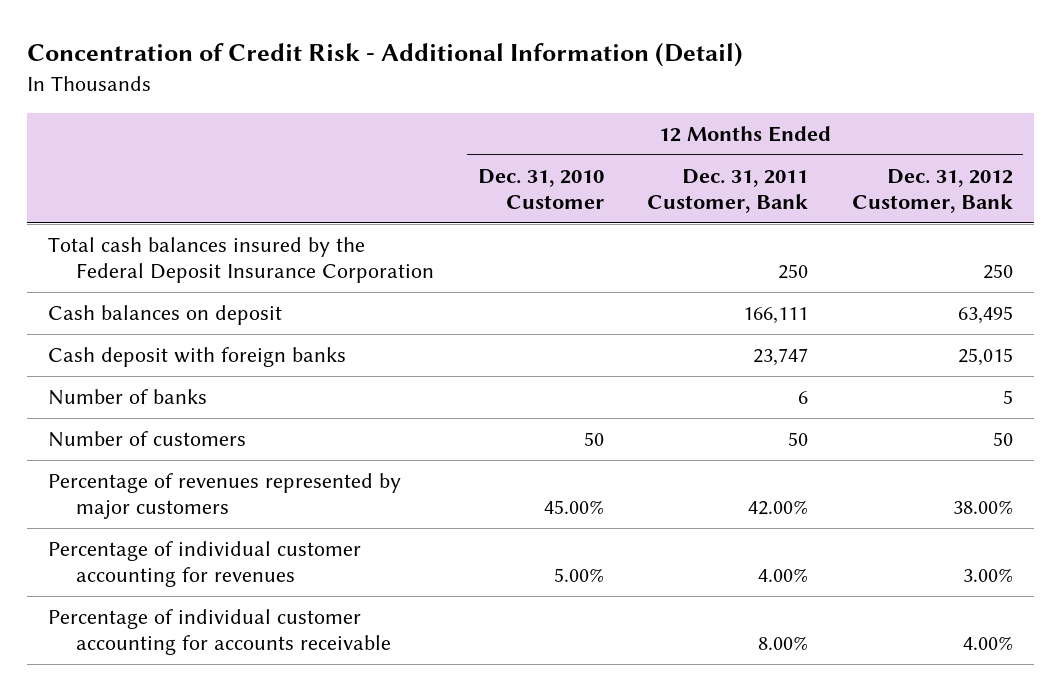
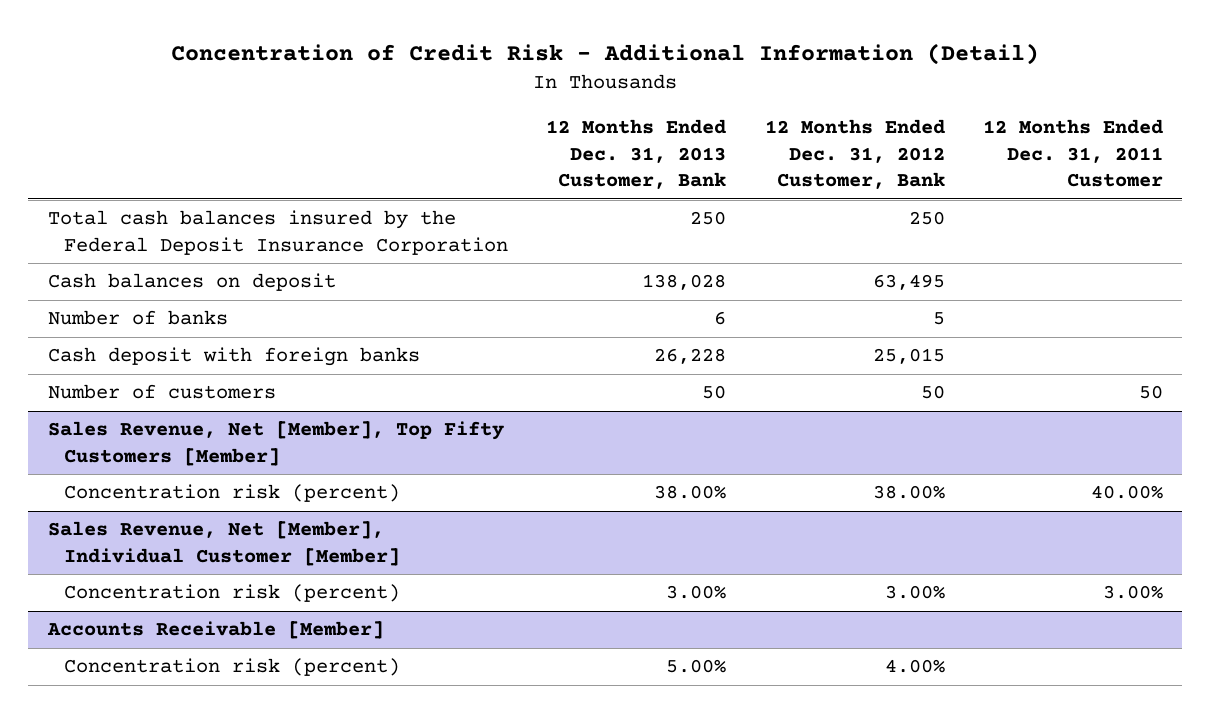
- | 12 Months Ended Dec. 31, 2010 Customer | 12 Months Ended Dec. 31, 2011 Customer, Bank | 12 Months Ended Dec. 31, 2012 Customer, Bank
+ | 12 Months Ended Dec. 31, 2013 Customer, Bank | 12 Months Ended Dec. 31, 2012 Customer, Bank | 12 Months Ended Dec. 31, 2011 Customer
moved down: Cash deposit with foreign banks | 26,228 | 25,015 |
- Percentage of revenues represented by major customers | 45.00% | 42.00% | 38.00%
- Percentage of individual customer accounting for revenues | 5.00% | 4.00% | 3.00%
- Percentage of individual customer accounting for accounts receivable | | 8.00% | 4.00%
+ Sales Revenue, Net [Member], Top Fifty Customers [Member]
+ Concentration risk (percent) | 38.00% | 38.00% | 40.00%
+ Sales Revenue, Net [Member], Individual Customer [Member]
+ Concentration risk (percent) | 3.00% | 3.00% | 3.00%
+ Accounts Receivable [Member]
+ Concentration risk (percent) | 5.00% | 4.00% |

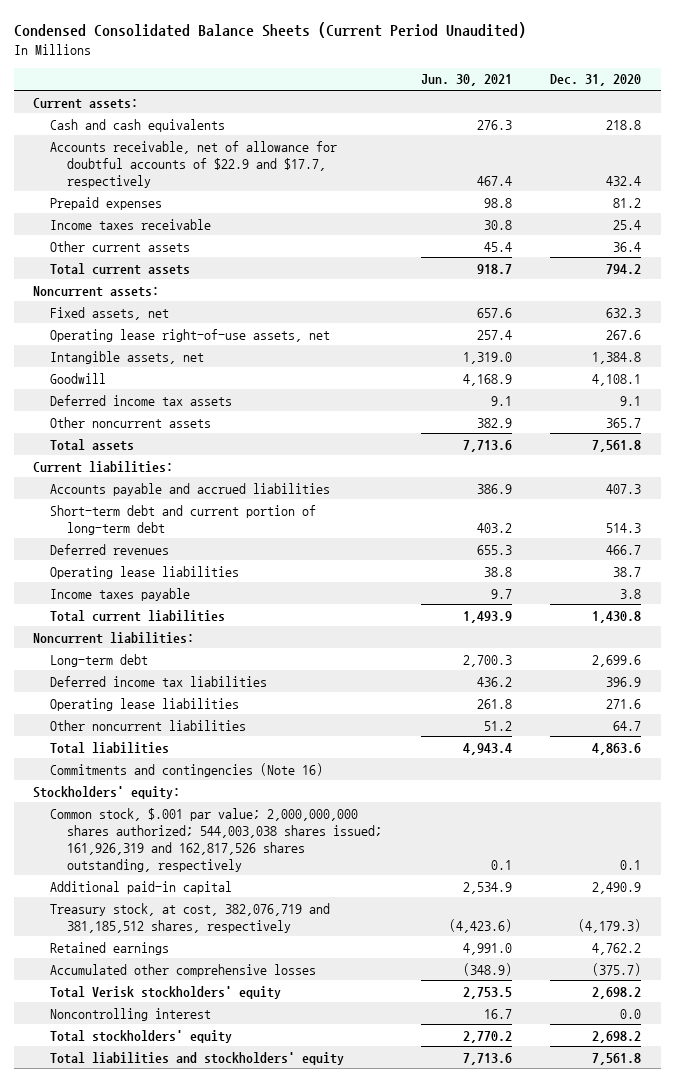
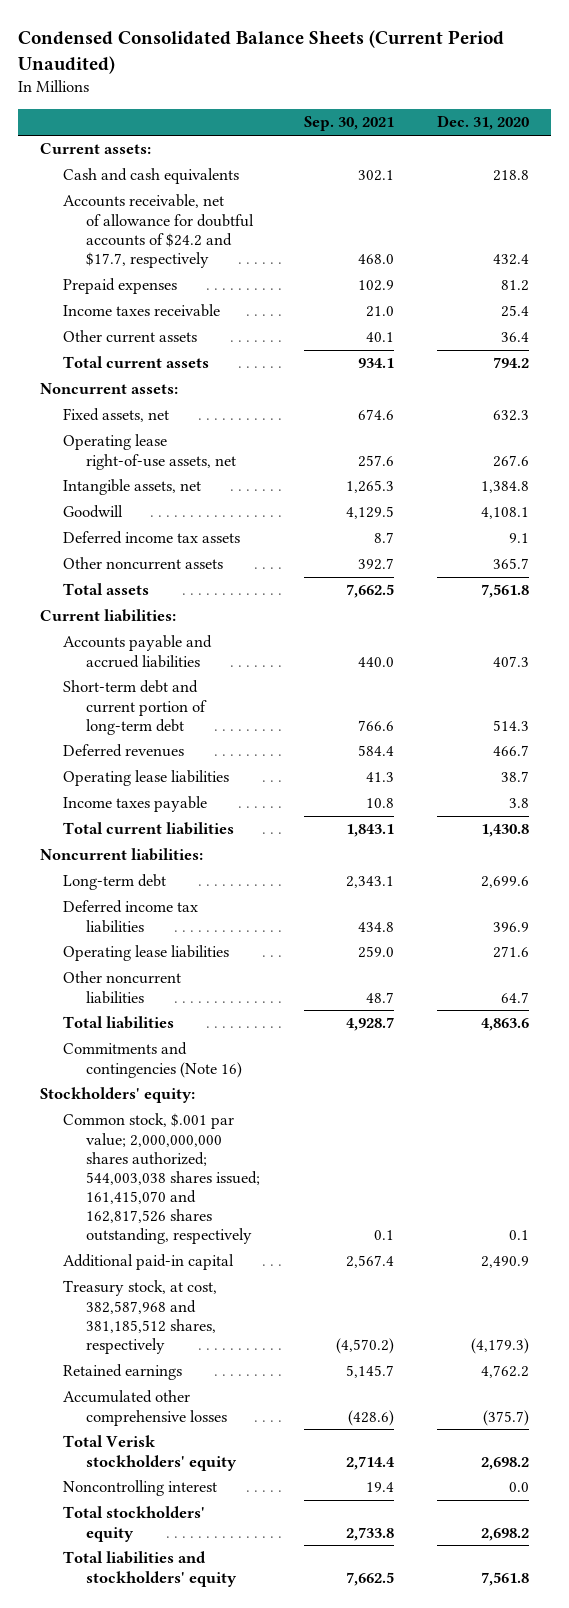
- | Jun. 30, 2021 | Dec. 31, 2020
+ | Sep. 30, 2021 | Dec. 31, 2020
- Accounts receivable, net of allowance for doubtful accounts of $22.9 and $17.7, respectively | 467.4 | 432.4
+ Accounts receivable, net of allowance for doubtful accounts of $24.2 and $17.7, respectively | 468.0 | 432.4
- Common stock, $.001 par value; 2,000,000,000 shares authorized; 544,003,038 shares issued; 161,926,319 and 162,817,526 shares outstanding, respectively | 0.1 | 0.1
+ Common stock, $.001 par value; 2,000,000,000 shares authorized; 544,003,038 shares issued; 161,415,070 and 162,817,526 shares outstanding, respectively | 0.1 | 0.1
- Treasury stock, at cost, 382,076,719 and 381,185,512 shares, respectively | (4,423.6) | (4,179.3)
+ Treasury stock, at cost, 382,587,968 and 381,185,512 shares, respectively | (4,570.2) | (4,179.3)

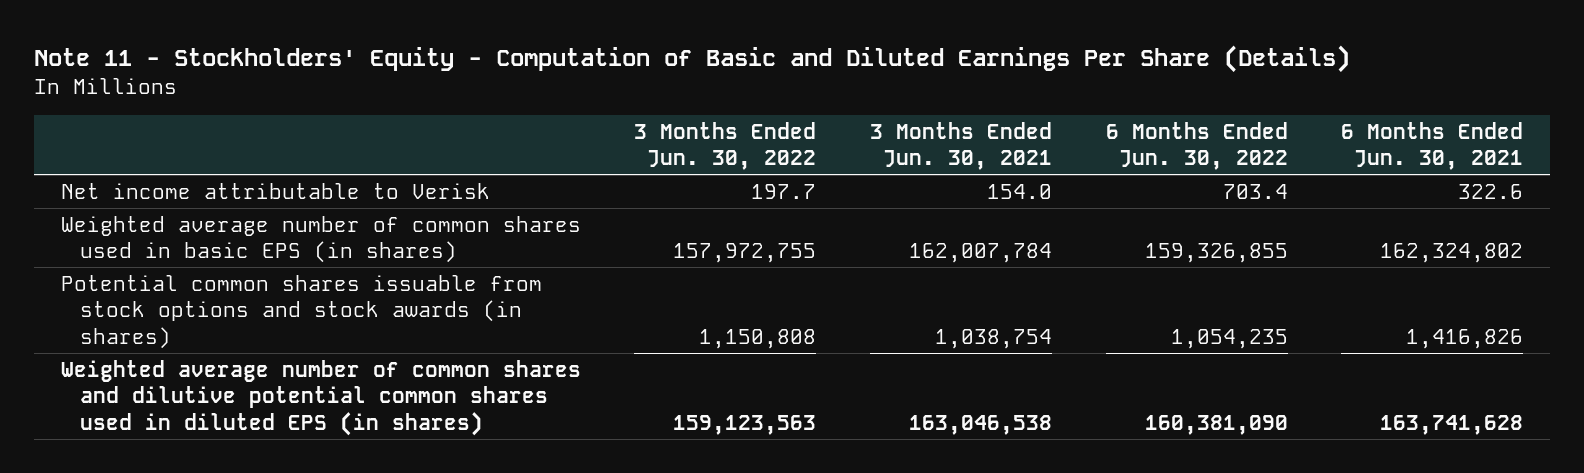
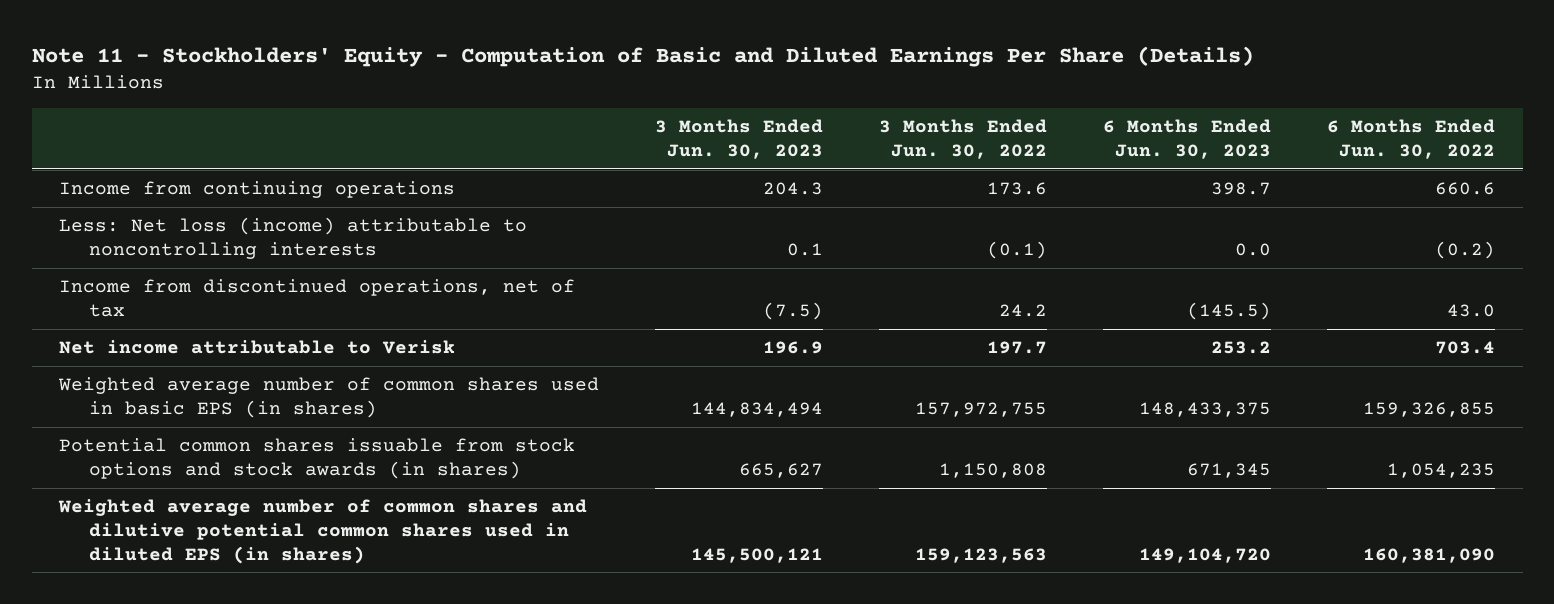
- | 3 Months Ended Jun. 30, 2022 | 3 Months Ended Jun. 30, 2021 | 6 Months Ended Jun. 30, 2022 | 6 Months Ended Jun. 30, 2021
+ | 3 Months Ended Jun. 30, 2023 | 3 Months Ended Jun. 30, 2022 | 6 Months Ended Jun. 30, 2023 | 6 Months Ended Jun. 30, 2022
+ Income from continuing operations | 204.3 | 173.6 | 398.7 | 660.6
+ Less: Net loss (income) attributable to noncontrolling interests | 0.1 | (0.1) | 0.0 | (0.2)
+ Income from discontinued operations, net of tax | (7.5) | 24.2 | (145.5) | 43.0

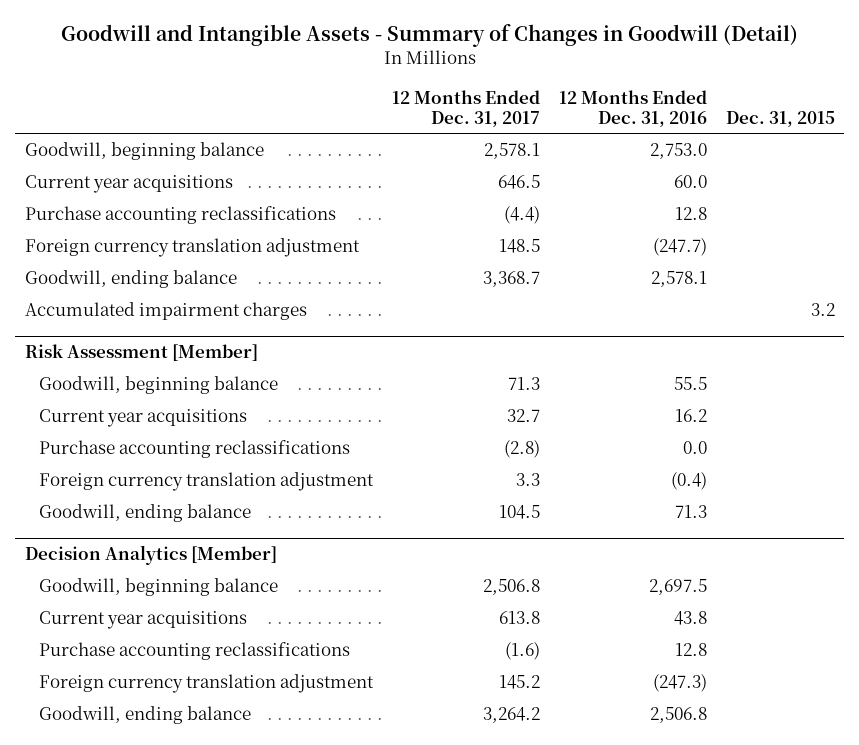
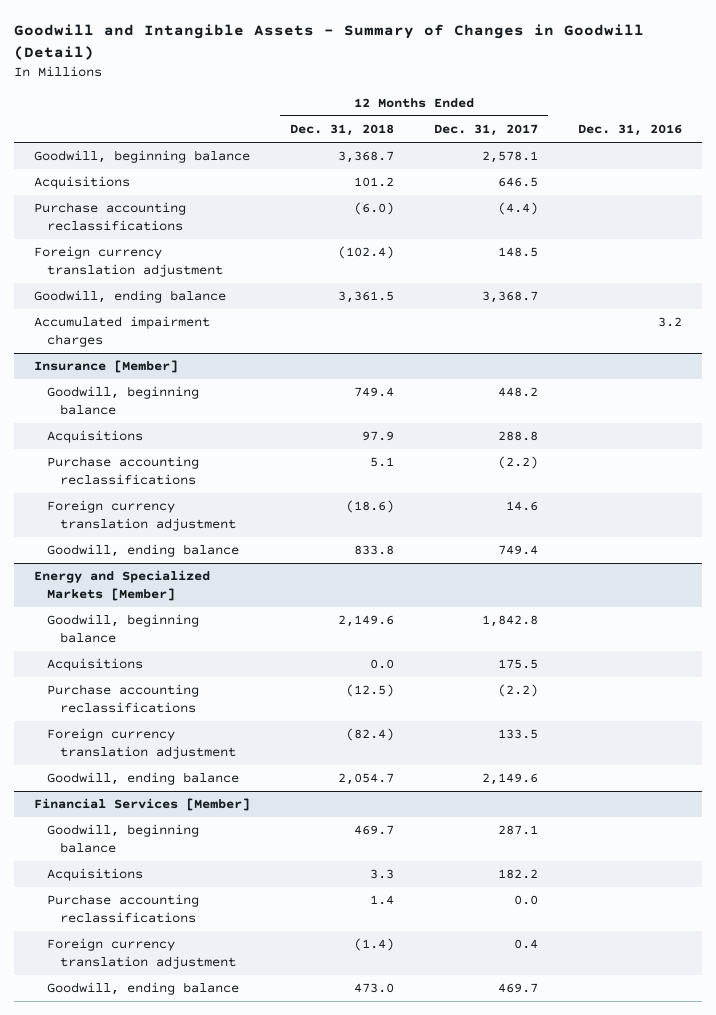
- | 12 Months Ended Dec. 31, 2017 | 12 Months Ended Dec. 31, 2016 | Dec. 31, 2015
+ | 12 Months Ended Dec. 31, 2018 | 12 Months Ended Dec. 31, 2017 | Dec. 31, 2016
- Current year acquisitions | 646.5 | 60.0 |
+ Acquisitions | 101.2 | 646.5 |
- Risk Assessment [Member]
- Goodwill, beginning balance | 71.3 | 55.5 |
- Current year acquisitions | 32.7 | 16.2 |
- Purchase accounting reclassifications | (2.8) | 0.0 |
- Foreign currency translation adjustment | 3.3 | (0.4) |
- Goodwill, ending balance | 104.5 | 71.3 |
- Decision Analytics [Member]
- Goodwill, beginning balance | 2,506.8 | 2,697.5 |
- Current year acquisitions | 613.8 | 43.8 |
- Purchase accounting reclassifications | (1.6) | 12.8 |
- Foreign currency translation adjustment | 145.2 | (247.3) |
- Goodwill, ending balance | 3,264.2 | 2,506.8 |
+ Insurance [Member]
+ Goodwill, beginning balance | 749.4 | 448.2 |
+ Acquisitions | 97.9 | 288.8 |
+ Purchase accounting reclassifications | 5.1 | (2.2) |
+ Foreign currency translation adjustment | (18.6) | 14.6 |
+ Goodwill, ending balance | 833.8 | 749.4 |
+ Energy and Specialized Markets [Member]
+ Goodwill, beginning balance | 2,149.6 | 1,842.8 |
+ Acquisitions | 0.0 | 175.5 |
+ Purchase accounting reclassifications | (12.5) | (2.2) |
+ Foreign currency translation adjustment | (82.4) | 133.5 |
+ Goodwill, ending balance | 2,054.7 | 2,149.6 |
+ Financial Services [Member]
+ Goodwill, beginning balance | 469.7 | 287.1 |
+ Acquisitions | 3.3 | 182.2 |
+ Purchase accounting reclassifications | 1.4 | 0.0 |
+ Foreign currency translation adjustment | (1.4) | 0.4 |
+ Goodwill, ending balance | 473.0 | 469.7 |

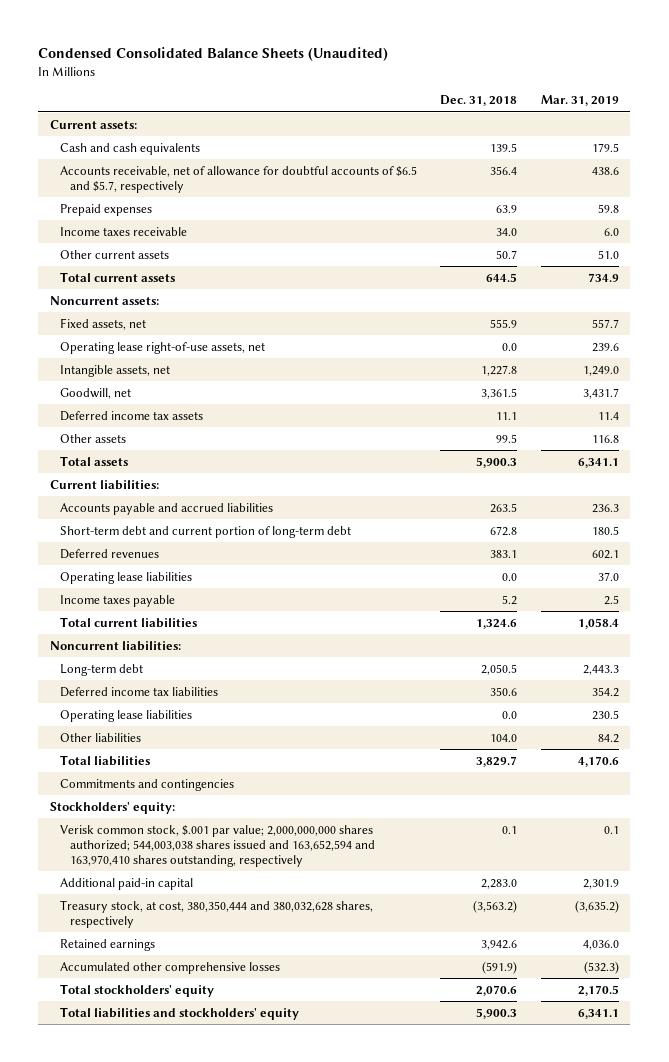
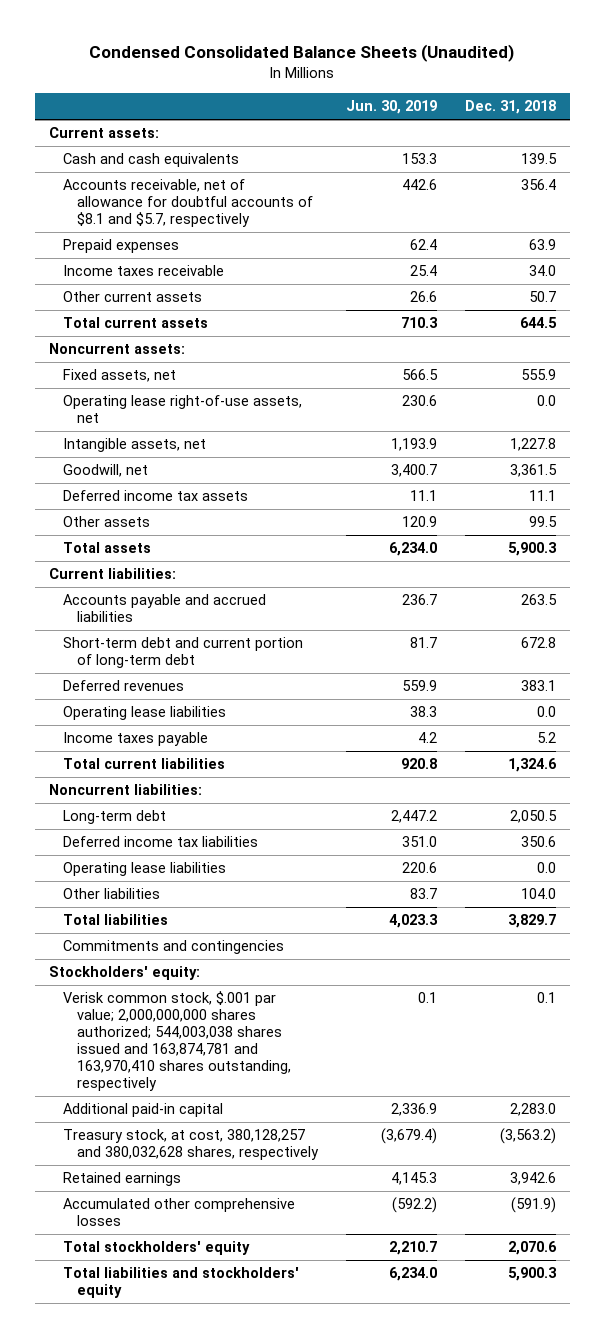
- | Dec. 31, 2018 | Mar. 31, 2019
+ | Jun. 30, 2019 | Dec. 31, 2018
- Accounts receivable, net of allowance for doubtful accounts of $6.5 and $5.7, respectively | 356.4 | 438.6
+ Accounts receivable, net of allowance for doubtful accounts of $8.1 and $5.7, respectively | 442.6 | 356.4
- Verisk common stock, $.001 par value; 2,000,000,000 shares authorized; 544,003,038 shares issued and 163,652,594 and 163,970,410 shares outstanding, respectively | 0.1 | 0.1
+ Verisk common stock, $.001 par value; 2,000,000,000 shares authorized; 544,003,038 shares issued and 163,874,781 and 163,970,410 shares outstanding, respectively | 0.1 | 0.1
- Treasury stock, at cost, 380,350,444 and 380,032,628 shares, respectively | (3,563.2) | (3,635.2)
+ Treasury stock, at cost, 380,128,257 and 380,032,628 shares, respectively | (3,679.4) | (3,563.2)

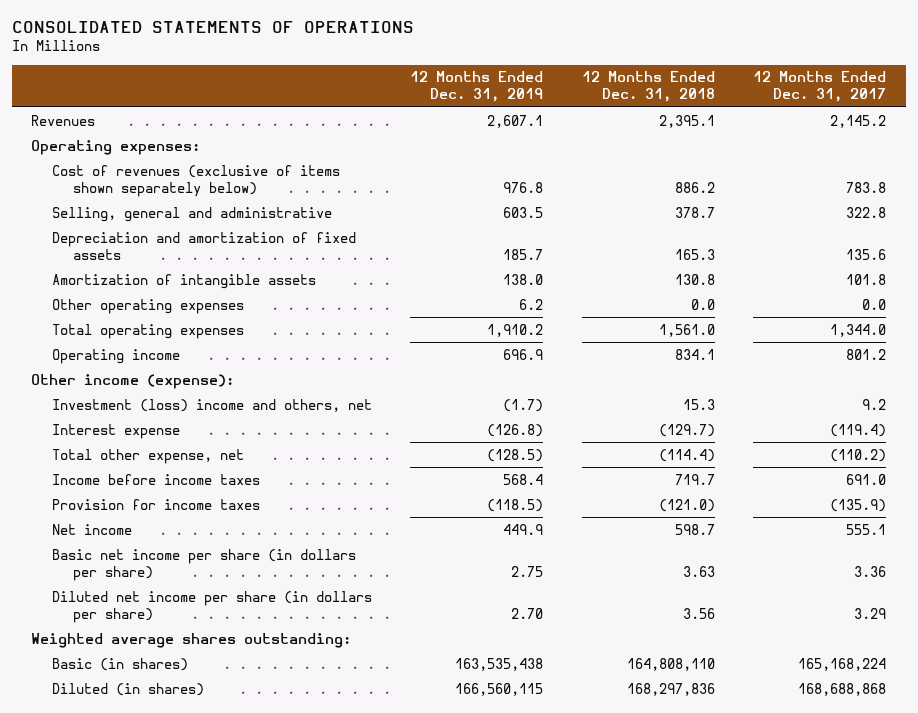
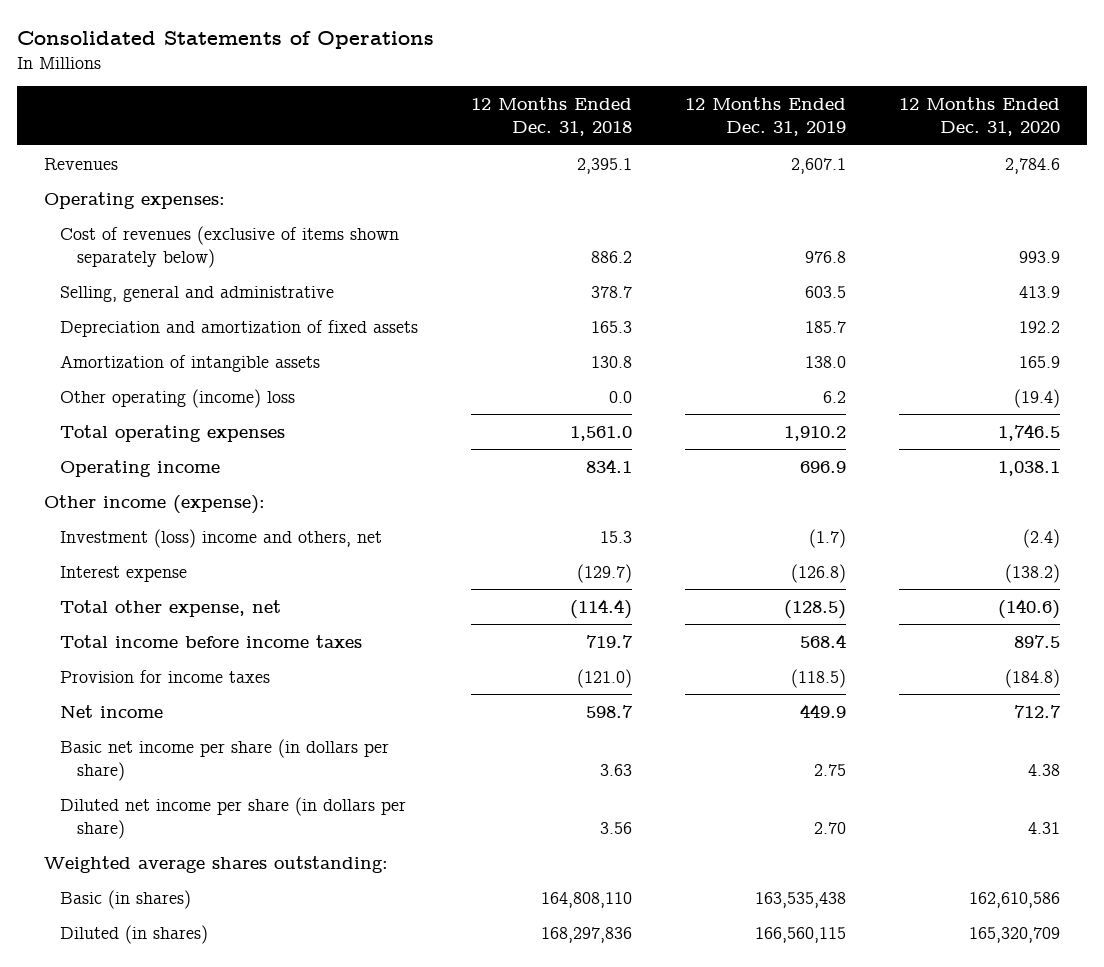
- CONSOLIDATED STATEMENTS OF OPERATIONS
+ Consolidated Statements of Operations
- | 12 Months Ended Dec. 31, 2019 | 12 Months Ended Dec. 31, 2018 | 12 Months Ended Dec. 31, 2017
+ | 12 Months Ended Dec. 31, 2018 | 12 Months Ended Dec. 31, 2019 | 12 Months Ended Dec. 31, 2020
- Other operating expenses | 6.2 | 0.0 | 0.0
+ Other operating (income) loss | 0.0 | 6.2 | (19.4)
- Income before income taxes | 568.4 | 719.7 | 691.0
+ Total income before income taxes | 719.7 | 568.4 | 897.5

